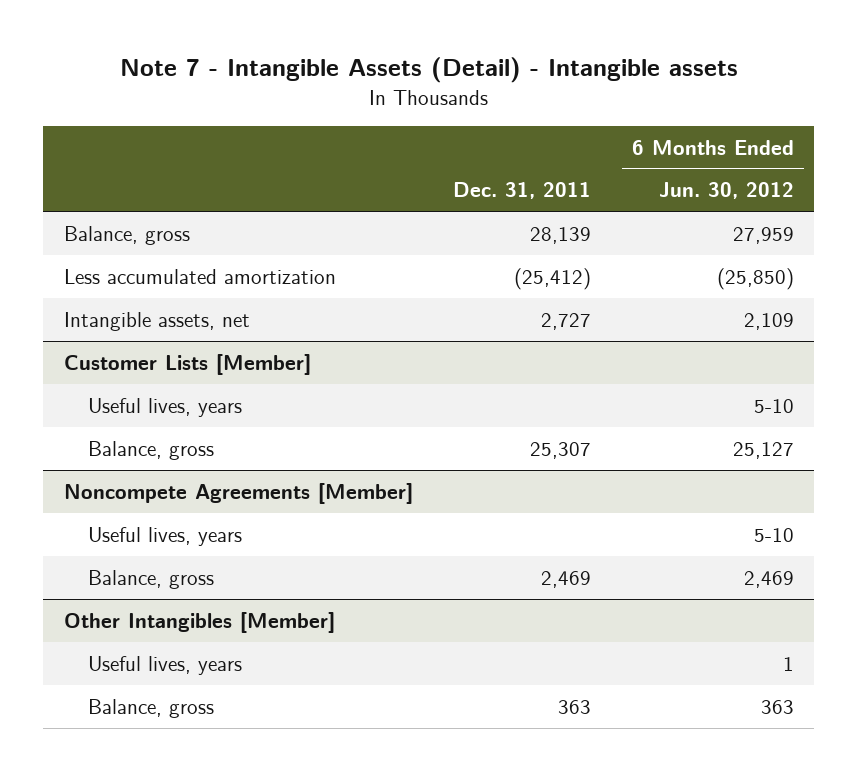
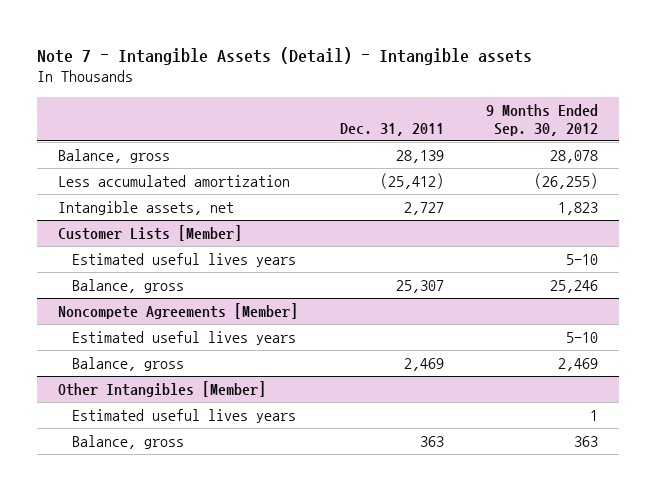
- | Dec. 31, 2011 | 6 Months Ended Jun. 30, 2012
+ | Dec. 31, 2011 | 9 Months Ended Sep. 30, 2012
@ Customer Lists [Member]
- Useful lives, years | | 5-10
+ Estimated useful lives years | | 5-10
@ Noncompete Agreements [Member]
- Useful lives, years | | 5-10
+ Estimated useful lives years | | 5-10
@ Other Intangibles [Member]
- Useful lives, years | | 1
+ Estimated useful lives years | | 1

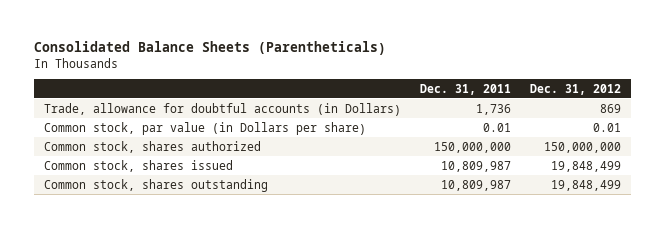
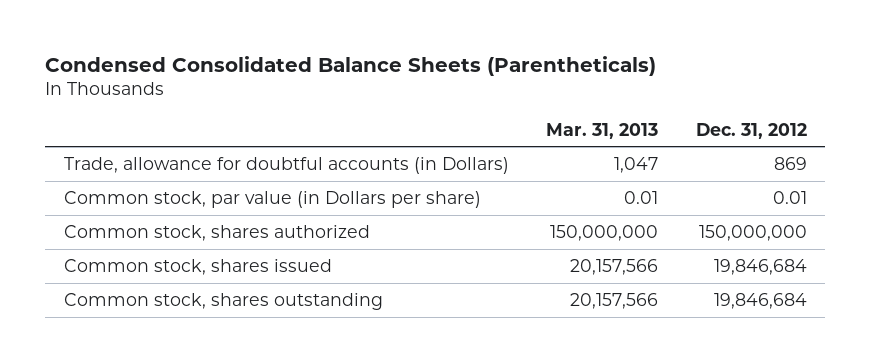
- Consolidated Balance Sheets (Parentheticals)
+ Condensed Consolidated Balance Sheets (Parentheticals)
- | Dec. 31, 2011 | Dec. 31, 2012
+ | Mar. 31, 2013 | Dec. 31, 2012
- Common stock, shares issued | 10,809,987 | 19,848,499
- Common stock, shares outstanding | 10,809,987 | 19,848,499
+ Common stock, shares issued | 20,157,566 | 19,846,684
+ Common stock, shares outstanding | 20,157,566 | 19,846,684

